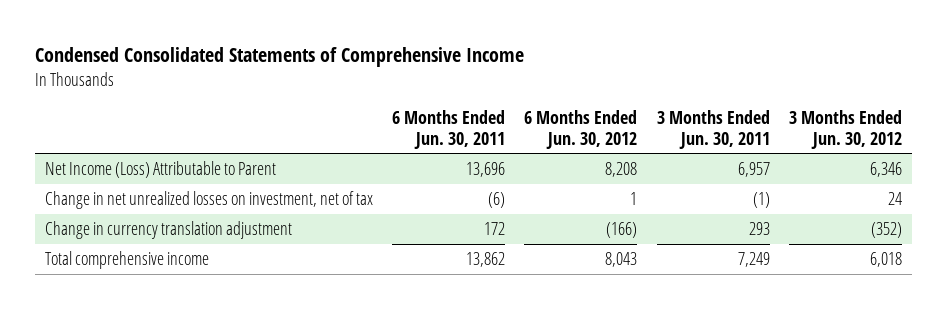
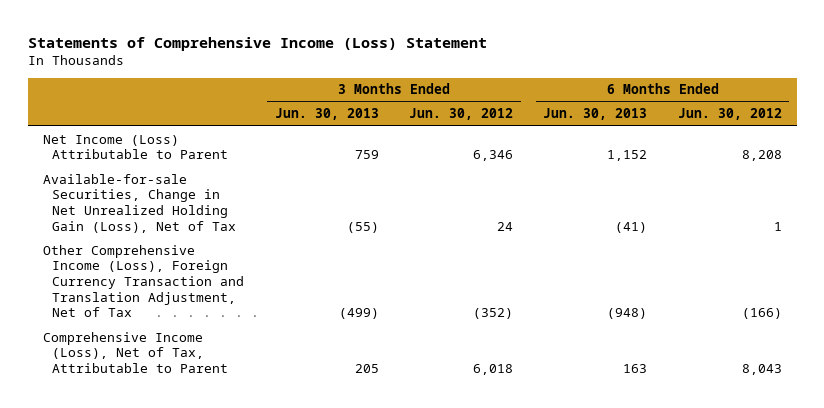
- Condensed Consolidated Statements of Comprehensive Income
+ Statements of Comprehensive Income (Loss) Statement
- | 6 Months Ended Jun. 30, 2011 | 6 Months Ended Jun. 30, 2012 | 3 Months Ended Jun. 30, 2011 | 3 Months Ended Jun. 30, 2012
+ | 3 Months Ended Jun. 30, 2013 | 3 Months Ended Jun. 30, 2012 | 6 Months Ended Jun. 30, 2013 | 6 Months Ended Jun. 30, 2012
- Change in net unrealized losses on investment, net of tax | (6) | 1 | (1) | 24
- Change in currency translation adjustment | 172 | (166) | 293 | (352)
- Total comprehensive income | 13,862 | 8,043 | 7,249 | 6,018
+ Available-for-sale Securities, Change in Net Unrealized Holding Gain (Loss), Net of Tax | (55) | 24 | (41) | 1
+ Other Comprehensive Income (Loss), Foreign Currency Transaction and Translation Adjustment, Net of Tax | (499) | (352) | (948) | (166)
+ Comprehensive Income (Loss), Net of Tax, Attributable to Parent | 205 | 6,018 | 163 | 8,043

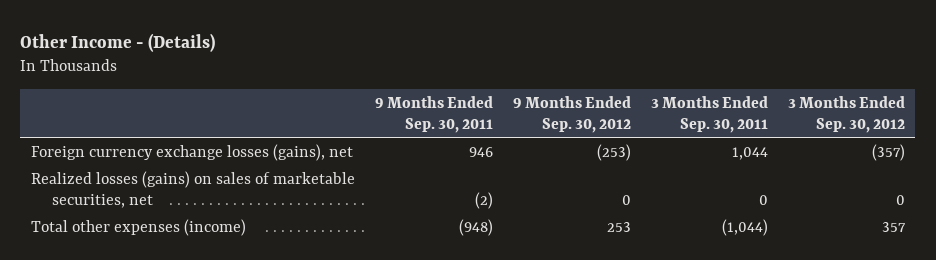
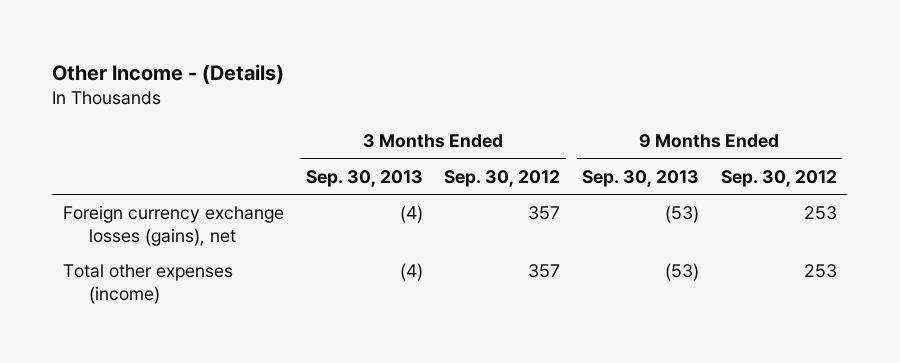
- | 9 Months Ended Sep. 30, 2011 | 9 Months Ended Sep. 30, 2012 | 3 Months Ended Sep. 30, 2011 | 3 Months Ended Sep. 30, 2012
+ | 3 Months Ended Sep. 30, 2013 | 3 Months Ended Sep. 30, 2012 | 9 Months Ended Sep. 30, 2013 | 9 Months Ended Sep. 30, 2012
- Foreign currency exchange losses (gains), net | 946 | (253) | 1,044 | (357)
- Realized losses (gains) on sales of marketable securities, net | (2) | 0 | 0 | 0
+ Foreign currency exchange losses (gains), net | (4) | 357 | (53) | 253

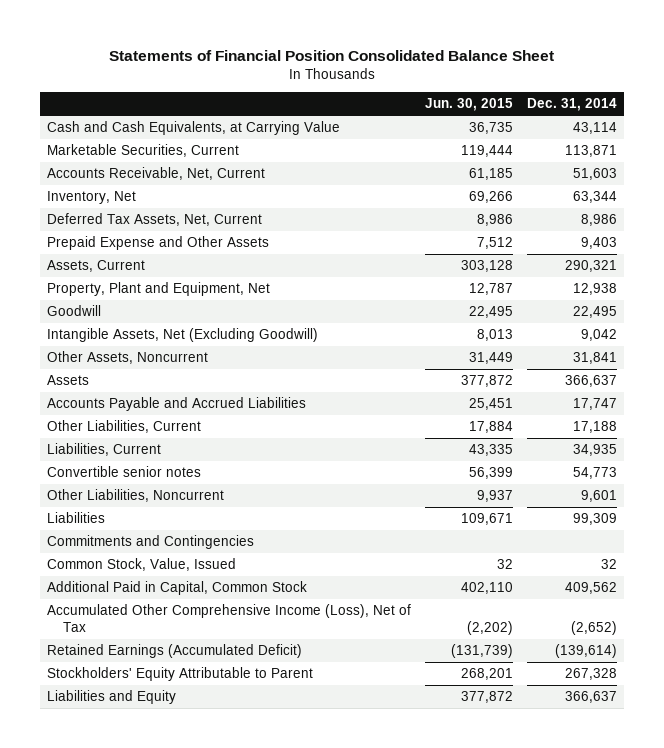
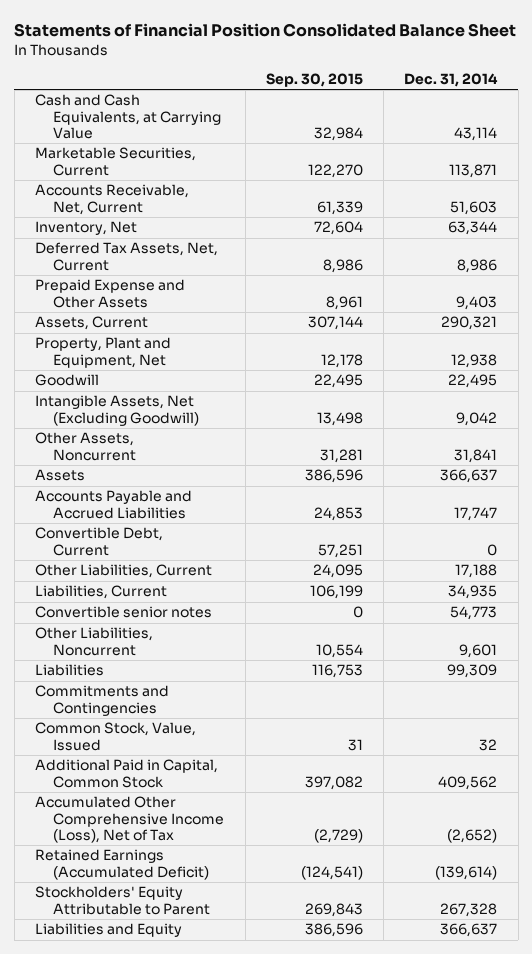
- | Jun. 30, 2015 | Dec. 31, 2014
+ | Sep. 30, 2015 | Dec. 31, 2014
+ Convertible Debt, Current | 57,251 | 0

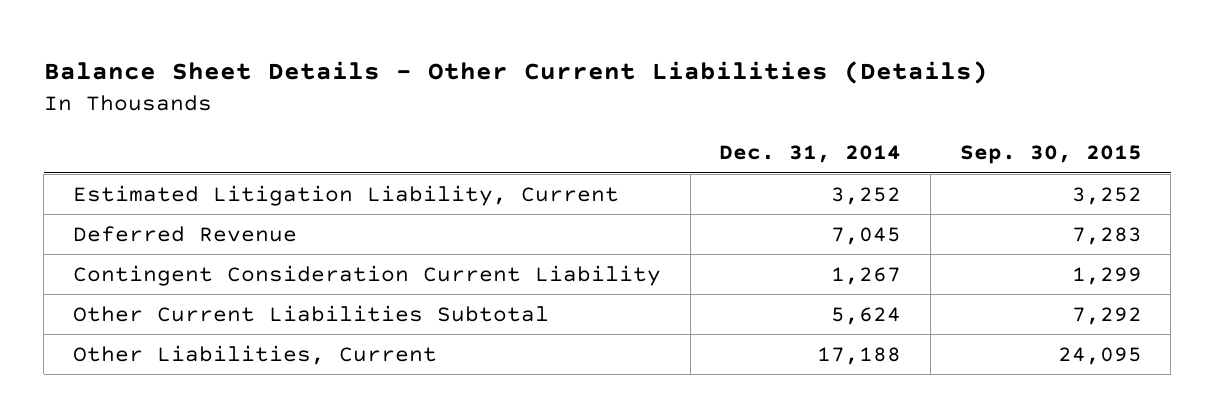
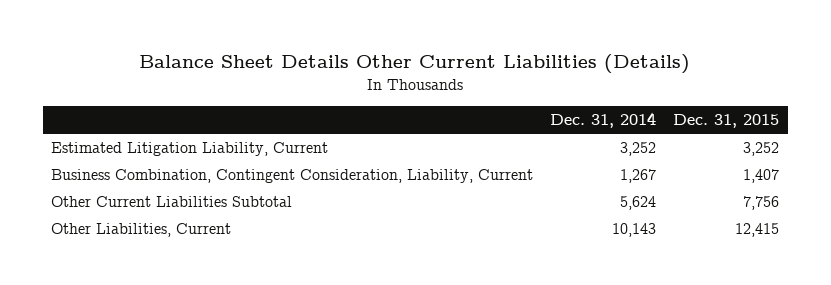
- Balance Sheet Details - Other Current Liabilities (Details)
+ Balance Sheet Details Other Current Liabilities (Details)
- | Dec. 31, 2014 | Sep. 30, 2015
+ | Dec. 31, 2014 | Dec. 31, 2015
- Deferred Revenue | 7,045 | 7,283
- Contingent Consideration Current Liability | 1,267 | 1,299
+ Business Combination, Contingent Consideration, Liability, Current | 1,267 | 1,407
- Other Liabilities, Current | 17,188 | 24,095
+ Other Liabilities, Current | 10,143 | 12,415

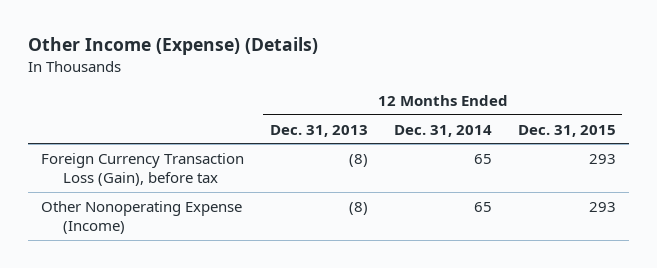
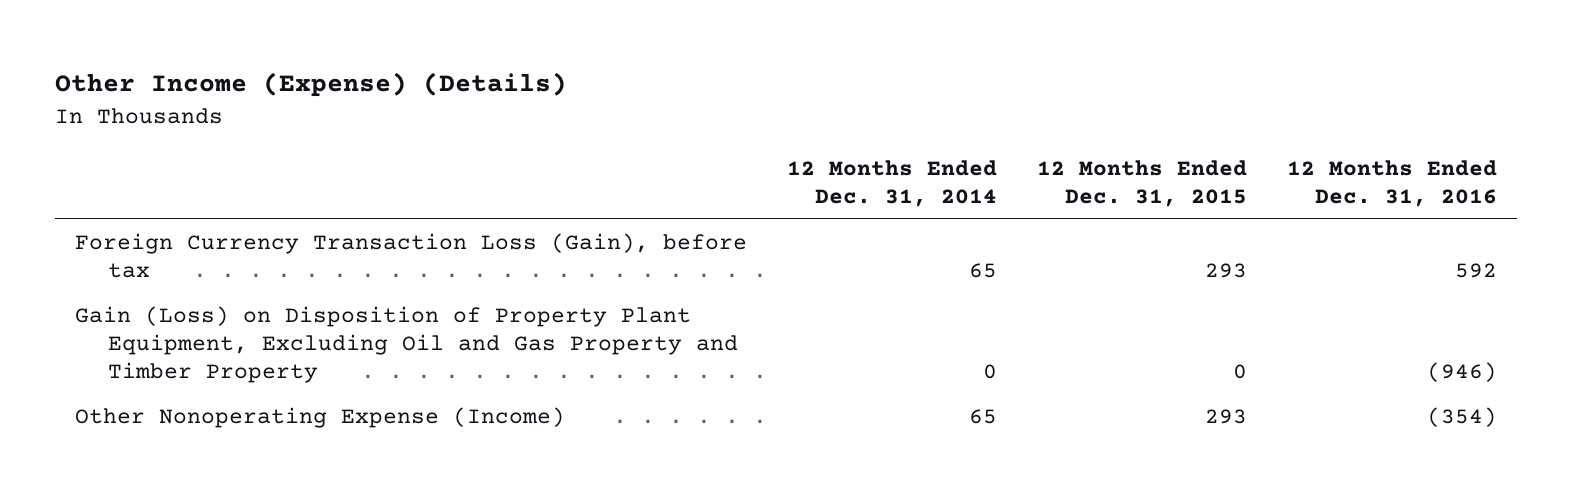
- | 12 Months Ended Dec. 31, 2013 | 12 Months Ended Dec. 31, 2014 | 12 Months Ended Dec. 31, 2015
+ | 12 Months Ended Dec. 31, 2014 | 12 Months Ended Dec. 31, 2015 | 12 Months Ended Dec. 31, 2016
+ Gain (Loss) on Disposition of Property Plant Equipment, Excluding Oil and Gas Property and Timber Property | 0 | 0 | (946)

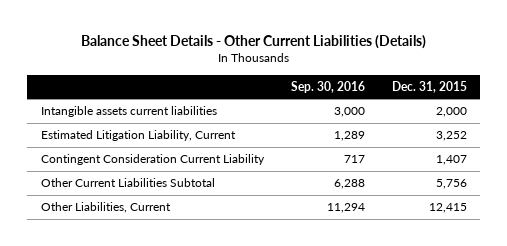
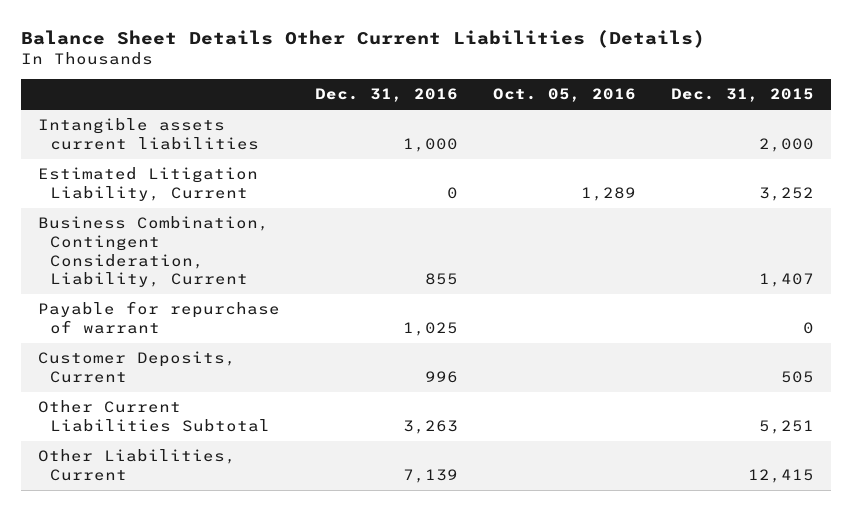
- Balance Sheet Details - Other Current Liabilities (Details)
+ Balance Sheet Details Other Current Liabilities (Details)
- | Sep. 30, 2016 | Dec. 31, 2015
+ | Dec. 31, 2016 | Oct. 05, 2016 | Dec. 31, 2015
- Contingent Consideration Current Liability | 717 | 1,407
- Other Current Liabilities Subtotal | 6,288 | 5,756
+ Business Combination, Contingent Consideration, Liability, Current | 855 | | 1,407
+ Payable for repurchase of warrant | 1,025 | | 0
+ Customer Deposits, Current | 996 | | 505
+ Other Current Liabilities Subtotal | 3,263 | | 5,251

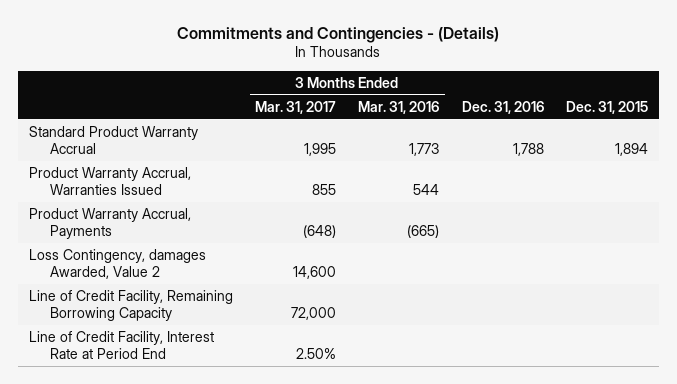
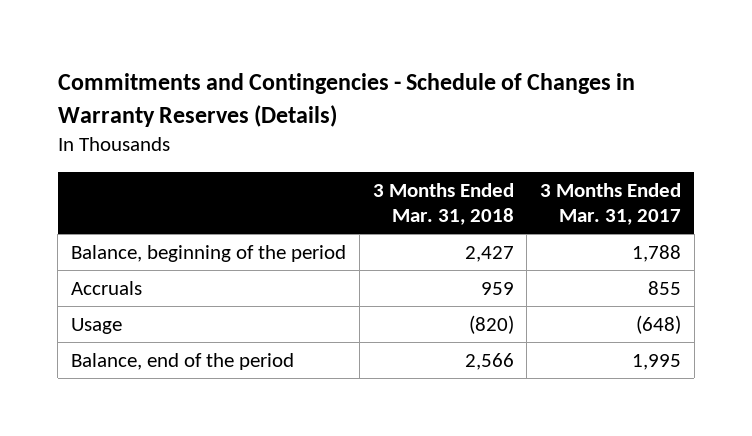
- Commitments and Contingencies - (Details)
+ Commitments and Contingencies - Schedule of Changes in Warranty Reserves (Details)
- | 3 Months Ended Mar. 31, 2017 | 3 Months Ended Mar. 31, 2016 | Dec. 31, 2016 | Dec. 31, 2015
+ | 3 Months Ended Mar. 31, 2018 | 3 Months Ended Mar. 31, 2017
- Standard Product Warranty Accrual | 1,995 | 1,773 | 1,788 | 1,894
- Product Warranty Accrual, Warranties Issued | 855 | 544 | |
- Product Warranty Accrual, Payments | (648) | (665) | |
- Loss Contingency, damages Awarded, Value 2 | 14,600 | | |
- Line of Credit Facility, Remaining Borrowing Capacity | 72,000 | | |
- Line of Credit Facility, Interest Rate at Period End | 2.50% | | |
+ Balance, beginning of the period | 2,427 | 1,788
+ Accruals | 959 | 855
+ Usage | (820) | (648)
+ Balance, end of the period | 2,566 | 1,995

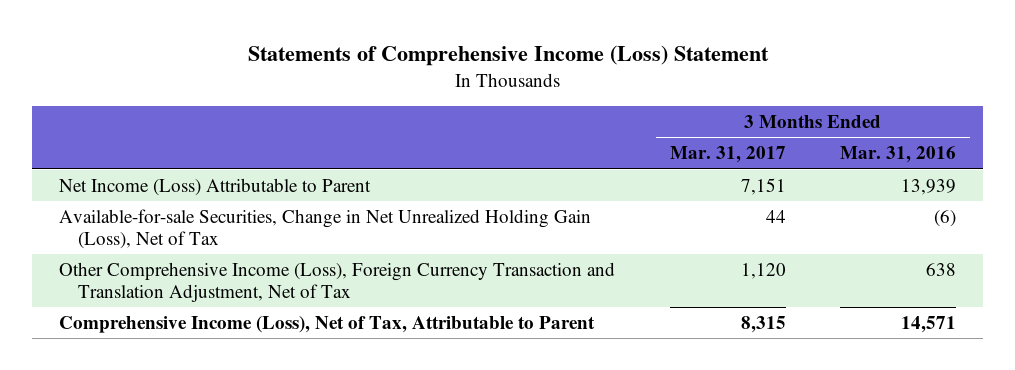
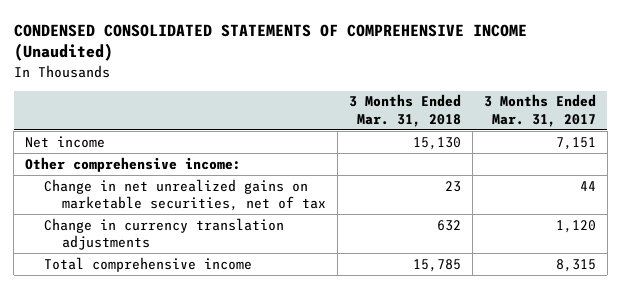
- Statements of Comprehensive Income (Loss) Statement
+ CONDENSED CONSOLIDATED STATEMENTS OF COMPREHENSIVE INCOME (Unaudited)
- | 3 Months Ended Mar. 31, 2017 | 3 Months Ended Mar. 31, 2016
+ | 3 Months Ended Mar. 31, 2018 | 3 Months Ended Mar. 31, 2017
- Net Income (Loss) Attributable to Parent | 7,151 | 13,939
- Available-for-sale Securities, Change in Net Unrealized Holding Gain (Loss), Net of Tax | 44 | (6)
- Other Comprehensive Income (Loss), Foreign Currency Transaction and Translation Adjustment, Net of Tax | 1,120 | 638
- Comprehensive Income (Loss), Net of Tax, Attributable to Parent | 8,315 | 14,571
+ Net income | 15,130 | 7,151
+ Other comprehensive income:
+ Change in net unrealized gains on marketable securities, net of tax | 23 | 44
+ Change in currency translation adjustments | 632 | 1,120
+ Total comprehensive income | 15,785 | 8,315

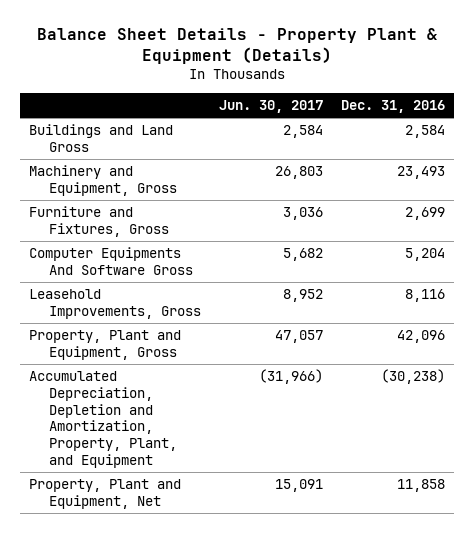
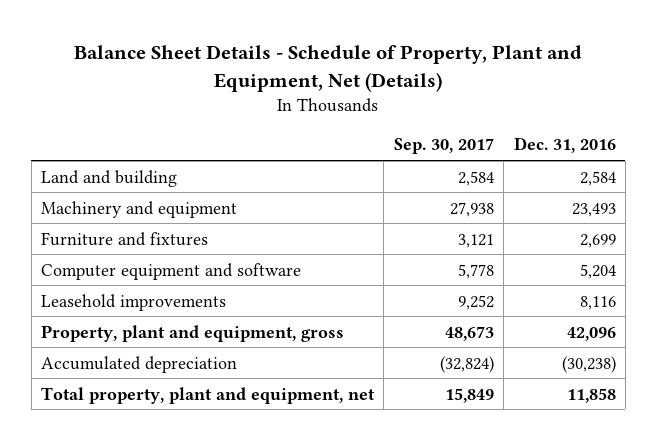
- Balance Sheet Details - Property Plant & Equipment (Details)
+ Balance Sheet Details - Schedule of Property, Plant and Equipment, Net (Details)
- | Jun. 30, 2017 | Dec. 31, 2016
+ | Sep. 30, 2017 | Dec. 31, 2016
- Buildings and Land Gross | 2,584 | 2,584
- Machinery and Equipment, Gross | 26,803 | 23,493
- Furniture and Fixtures, Gross | 3,036 | 2,699
- Computer Equipments And Software Gross | 5,682 | 5,204
- Leasehold Improvements, Gross | 8,952 | 8,116
- Property, Plant and Equipment, Gross | 47,057 | 42,096
- Accumulated Depreciation, Depletion and Amortization, Property, Plant, and Equipment | (31,966) | (30,238)
- Property, Plant and Equipment, Net | 15,091 | 11,858
+ Land and building | 2,584 | 2,584
+ Machinery and equipment | 27,938 | 23,493
+ Furniture and fixtures | 3,121 | 2,699
+ Computer equipment and software | 5,778 | 5,204
+ Leasehold improvements | 9,252 | 8,116
+ Property, plant and equipment, gross | 48,673 | 42,096
+ Accumulated depreciation | (32,824) | (30,238)
+ Total property, plant and equipment, net | 15,849 | 11,858

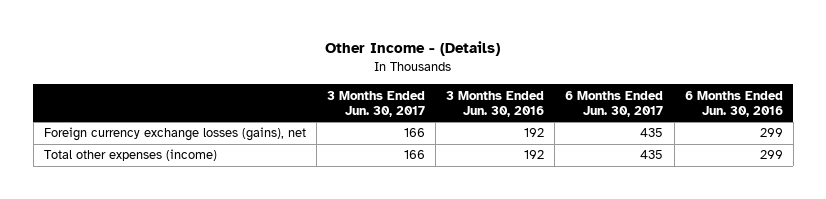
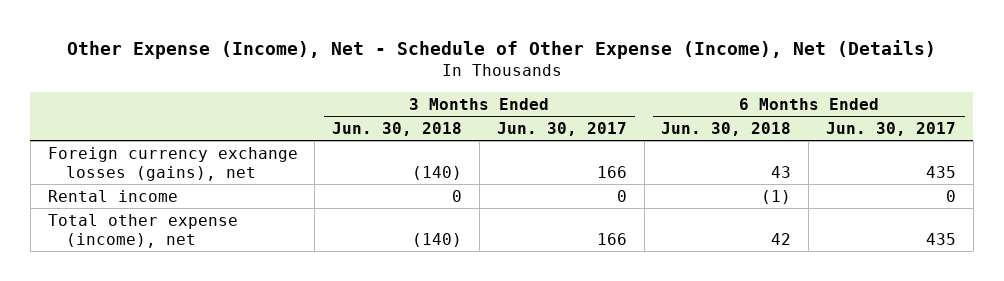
- Other Income - (Details)
+ Other Expense (Income), Net - Schedule of Other Expense (Income), Net (Details)
- | 3 Months Ended Jun. 30, 2017 | 3 Months Ended Jun. 30, 2016 | 6 Months Ended Jun. 30, 2017 | 6 Months Ended Jun. 30, 2016
+ | 3 Months Ended Jun. 30, 2018 | 3 Months Ended Jun. 30, 2017 | 6 Months Ended Jun. 30, 2018 | 6 Months Ended Jun. 30, 2017
- Total other expenses (income) | 166 | 192 | 435 | 299
+ Rental income | 0 | 0 | (1) | 0
+ Total other expense (income), net | (140) | 166 | 42 | 435

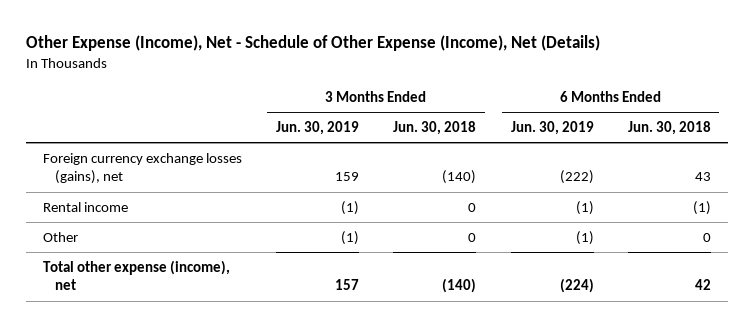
- | 3 Months Ended Jun. 30, 2018 | 3 Months Ended Jun. 30, 2017 | 6 Months Ended Jun. 30, 2018 | 6 Months Ended Jun. 30, 2017
+ | 3 Months Ended Jun. 30, 2019 | 3 Months Ended Jun. 30, 2018 | 6 Months Ended Jun. 30, 2019 | 6 Months Ended Jun. 30, 2018
+ Other | (1) | 0 | (1) | 0

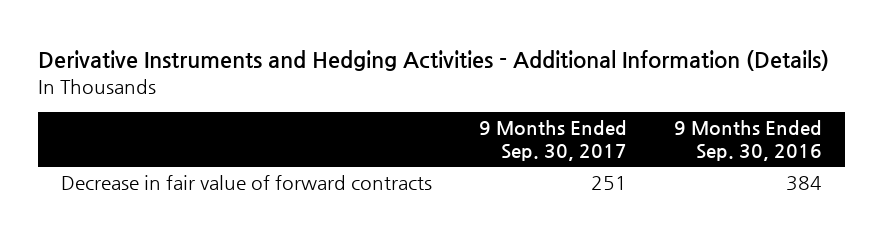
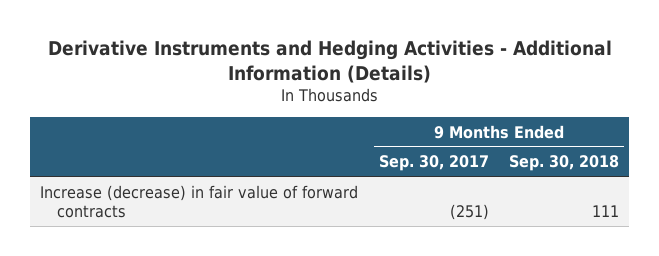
- | 9 Months Ended Sep. 30, 2017 | 9 Months Ended Sep. 30, 2016
+ | 9 Months Ended Sep. 30, 2017 | 9 Months Ended Sep. 30, 2018
- Decrease in fair value of forward contracts | 251 | 384
+ Increase (decrease) in fair value of forward contracts | (251) | 111

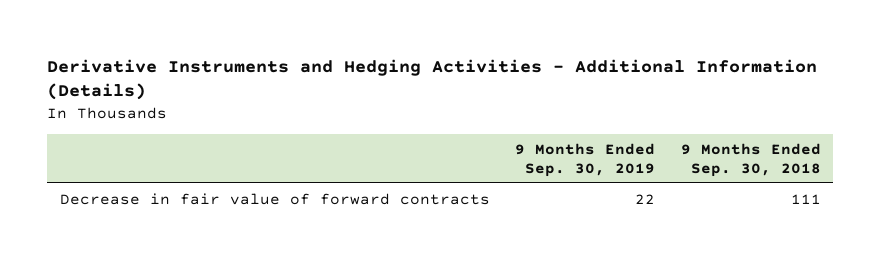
- | 9 Months Ended Sep. 30, 2017 | 9 Months Ended Sep. 30, 2018
+ | 9 Months Ended Sep. 30, 2019 | 9 Months Ended Sep. 30, 2018
- Increase (decrease) in fair value of forward contracts | (251) | 111
+ Decrease in fair value of forward contracts | 22 | 111

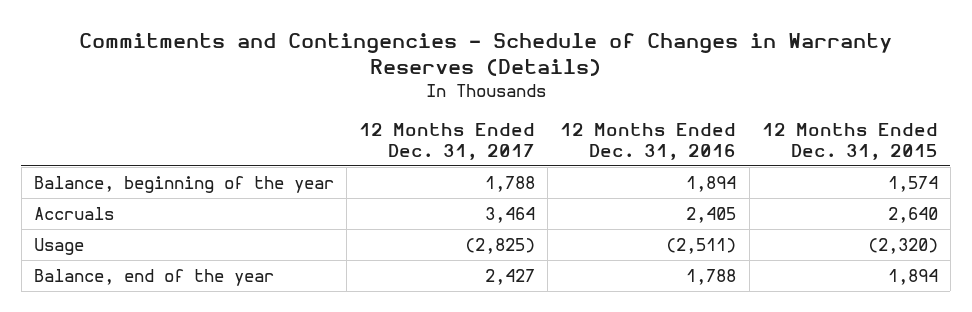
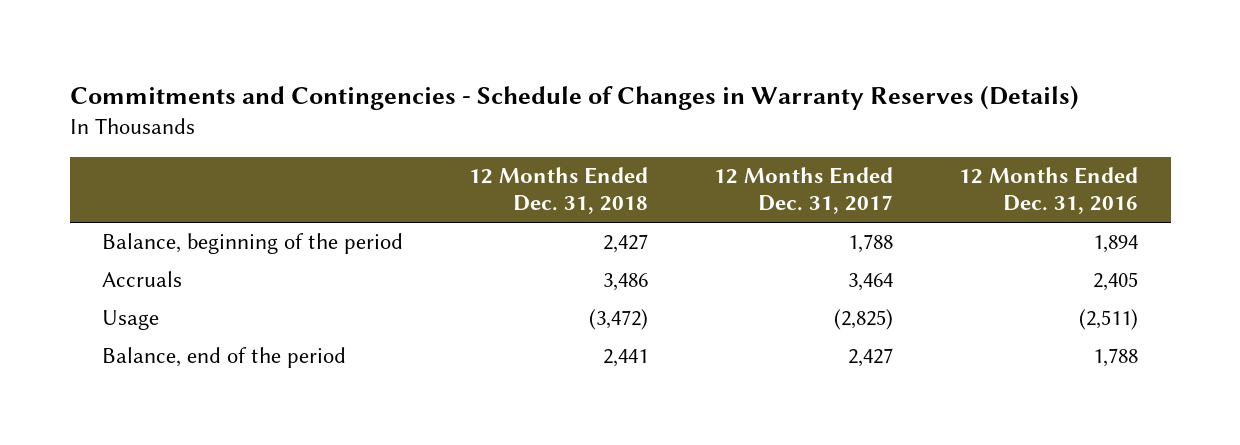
- | 12 Months Ended Dec. 31, 2017 | 12 Months Ended Dec. 31, 2016 | 12 Months Ended Dec. 31, 2015
+ | 12 Months Ended Dec. 31, 2018 | 12 Months Ended Dec. 31, 2017 | 12 Months Ended Dec. 31, 2016
- Balance, beginning of the year | 1,788 | 1,894 | 1,574
+ Balance, beginning of the period | 2,427 | 1,788 | 1,894
- Balance, end of the year | 2,427 | 1,788 | 1,894
+ Balance, end of the period | 2,441 | 2,427 | 1,788

